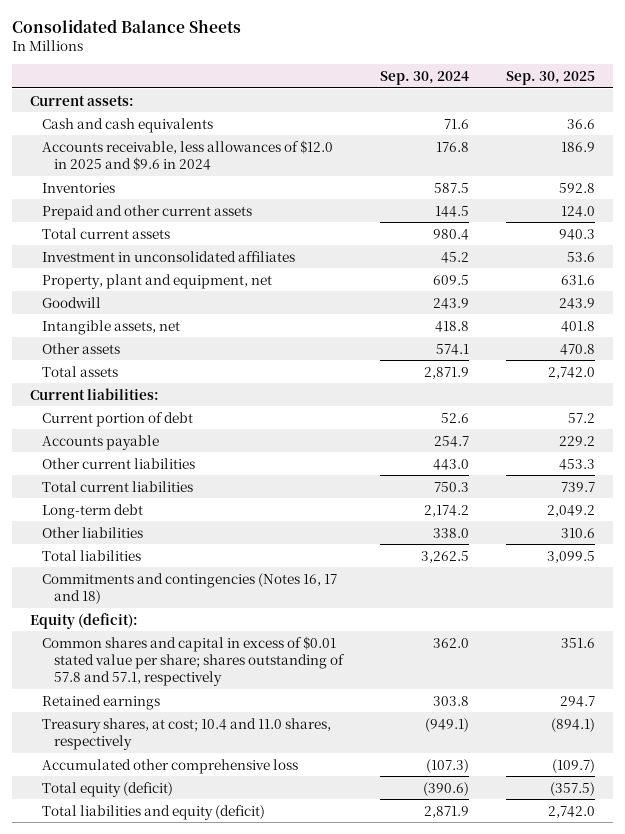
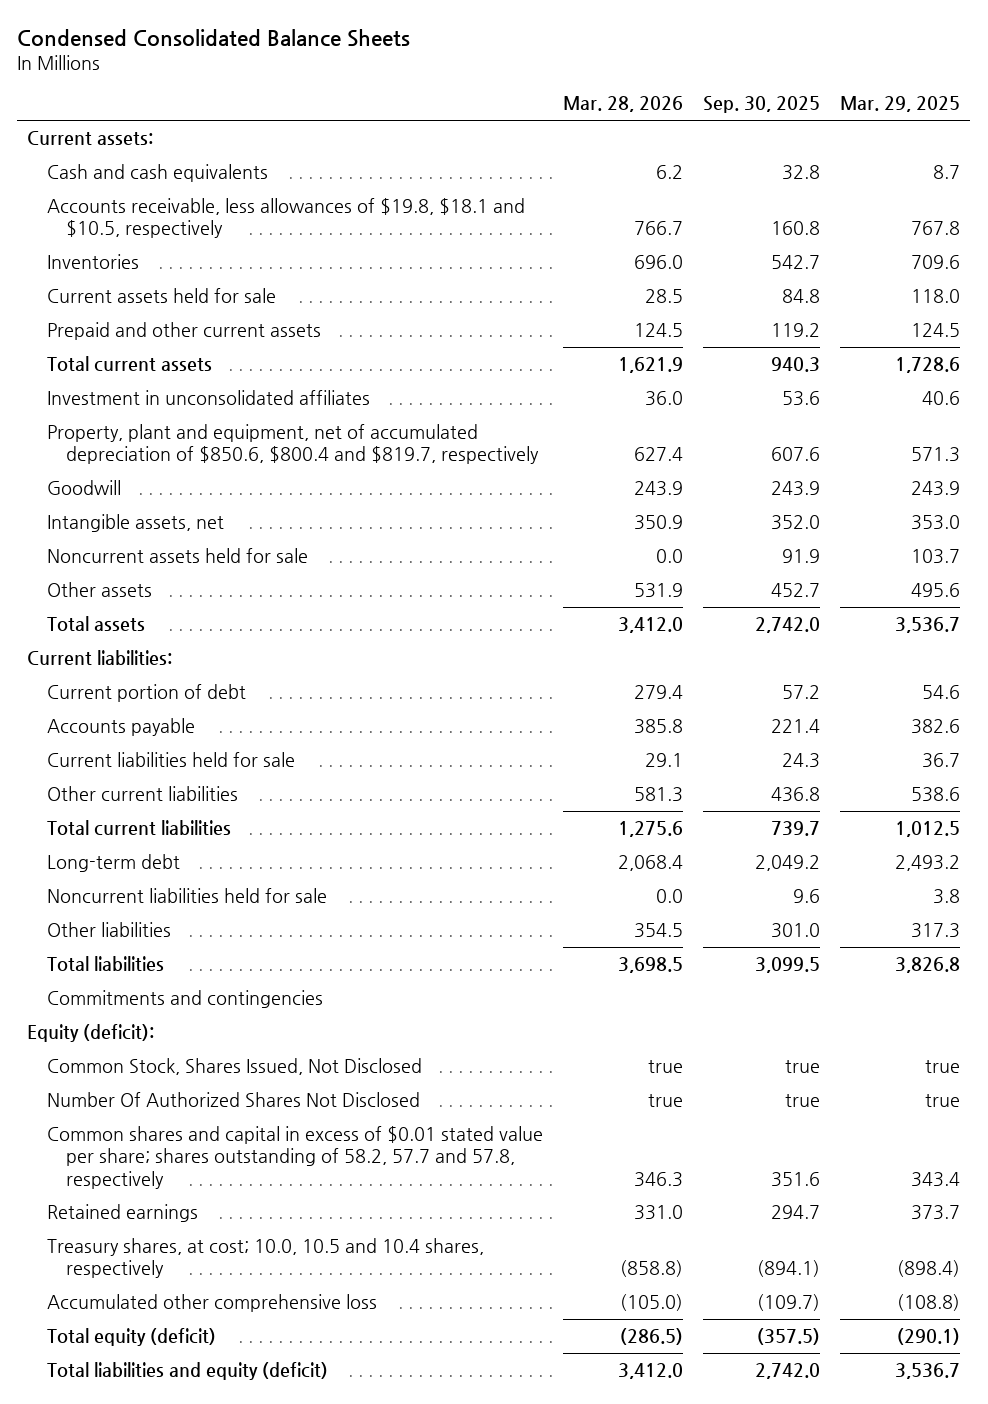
- Consolidated Balance Sheets
+ Condensed Consolidated Balance Sheets
- | Sep. 30, 2024 | Sep. 30, 2025
+ | Mar. 28, 2026 | Sep. 30, 2025 | Mar. 29, 2025
- Cash and cash equivalents | 71.6 | 36.6
- Accounts receivable, less allowances of $12.0 in 2025 and $9.6 in 2024 | 176.8 | 186.9
- Inventories | 587.5 | 592.8
- Prepaid and other current assets | 144.5 | 124.0
+ Cash and cash equivalents | 6.2 | 32.8 | 8.7
+ Accounts receivable, less allowances of $19.8, $18.1 and $10.5, respectively | 766.7 | 160.8 | 767.8
+ Inventories | 696.0 | 542.7 | 709.6
+ Current assets held for sale | 28.5 | 84.8 | 118.0
+ Prepaid and other current assets | 124.5 | 119.2 | 124.5
- Property, plant and equipment, net | 609.5 | 631.6
+ Property, plant and equipment, net of accumulated depreciation of $850.6, $800.4 and $819.7, respectively | 627.4 | 607.6 | 571.3
- Intangible assets, net | 418.8 | 401.8
- Other assets | 574.1 | 470.8
+ Intangible assets, net | 350.9 | 352.0 | 353.0
+ Noncurrent assets held for sale | 0.0 | 91.9 | 103.7
+ Other assets | 531.9 | 452.7 | 495.6
- Accounts payable | 254.7 | 229.2
- Other current liabilities | 443.0 | 453.3
+ Accounts payable | 385.8 | 221.4 | 382.6
+ Current liabilities held for sale | 29.1 | 24.3 | 36.7
+ Other current liabilities | 581.3 | 436.8 | 538.6
- Other liabilities | 338.0 | 310.6
+ Noncurrent liabilities held for sale | 0.0 | 9.6 | 3.8
+ Other liabilities | 354.5 | 301.0 | 317.3
- Commitments and contingencies (Notes 16, 17 and 18)
+ Commitments and contingencies
- Common shares and capital in excess of $0.01 stated value per share; shares outstanding of 57.8 and 57.1, respectively | 362.0 | 351.6
+ Common Stock, Shares Issued, Not Disclosed | true | true | true
+ Number Of Authorized Shares Not Disclosed | true | true | true
+ Common shares and capital in excess of $0.01 stated value per share; shares outstanding of 58.2, 57.7 and 57.8, respectively | 346.3 | 351.6 | 343.4
- Treasury shares, at cost; 10.4 and 11.0 shares, respectively | (949.1) | (894.1)
+ Treasury shares, at cost; 10.0, 10.5 and 10.4 shares, respectively | (858.8) | (894.1) | (898.4)

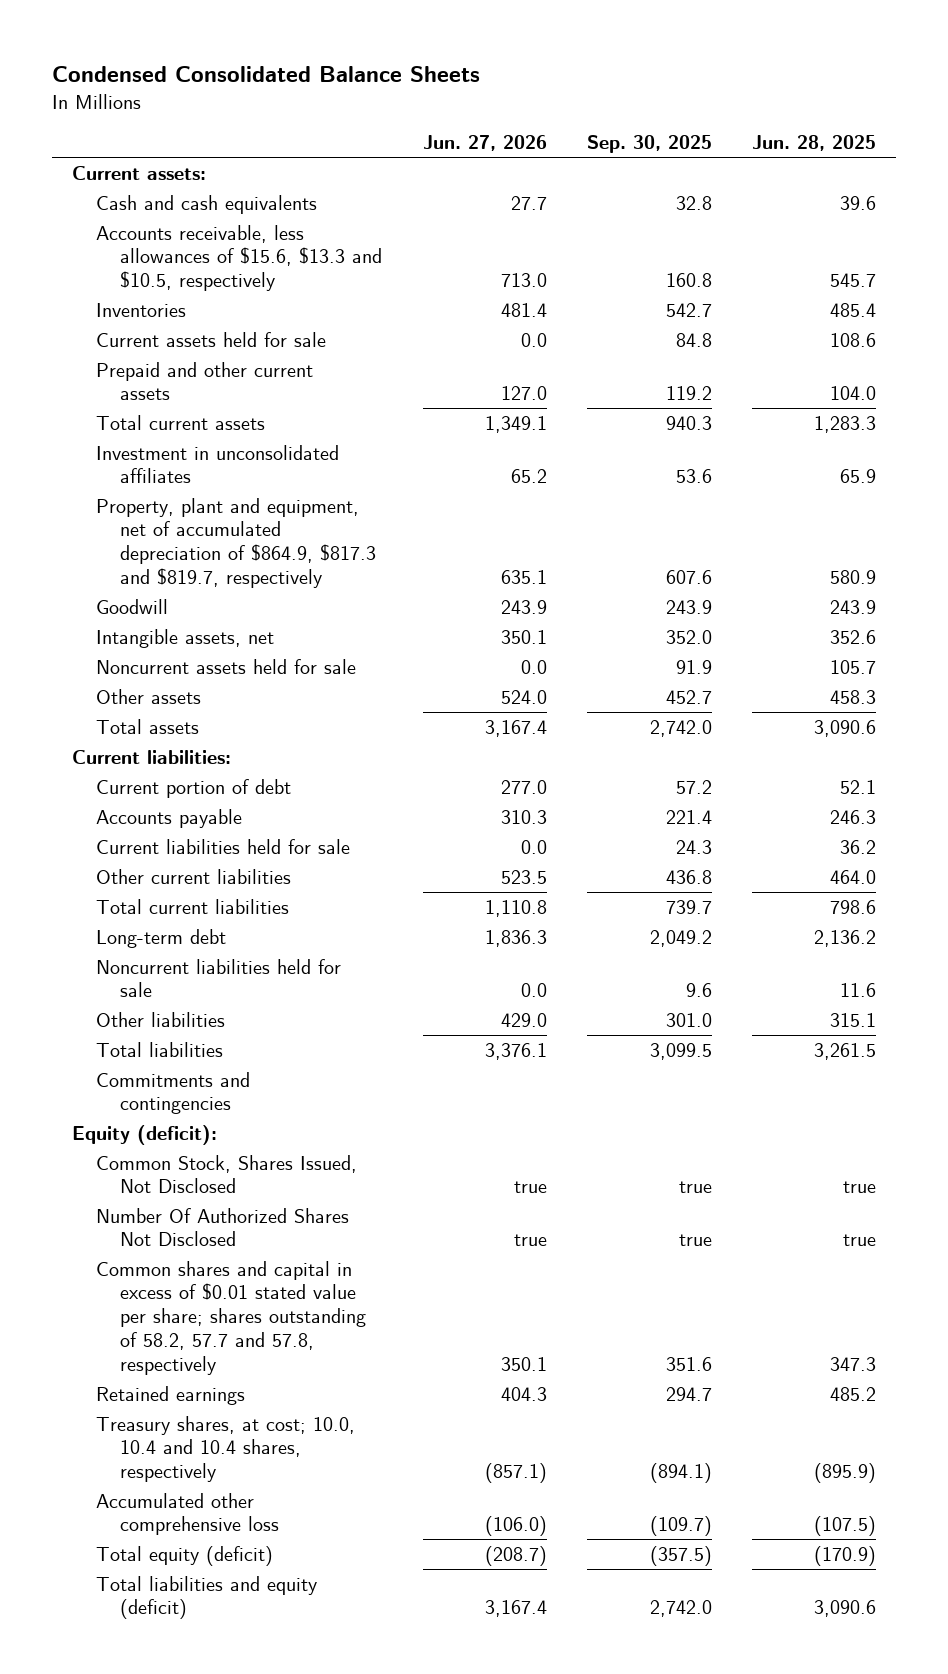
- | Mar. 28, 2026 | Sep. 30, 2025 | Mar. 29, 2025
+ | Jun. 27, 2026 | Sep. 30, 2025 | Jun. 28, 2025
- Accounts receivable, less allowances of $19.8, $18.1 and $10.5, respectively | 766.7 | 160.8 | 767.8
+ Accounts receivable, less allowances of $15.6, $13.3 and $10.5, respectively | 713.0 | 160.8 | 545.7
- Property, plant and equipment, net of accumulated depreciation of $850.6, $800.4 and $819.7, respectively | 627.4 | 607.6 | 571.3
+ Property, plant and equipment, net of accumulated depreciation of $864.9, $817.3 and $819.7, respectively | 635.1 | 607.6 | 580.9
- Treasury shares, at cost; 10.0, 10.5 and 10.4 shares, respectively | (858.8) | (894.1) | (898.4)
+ Treasury shares, at cost; 10.0, 10.4 and 10.4 shares, respectively | (857.1) | (894.1) | (895.9)

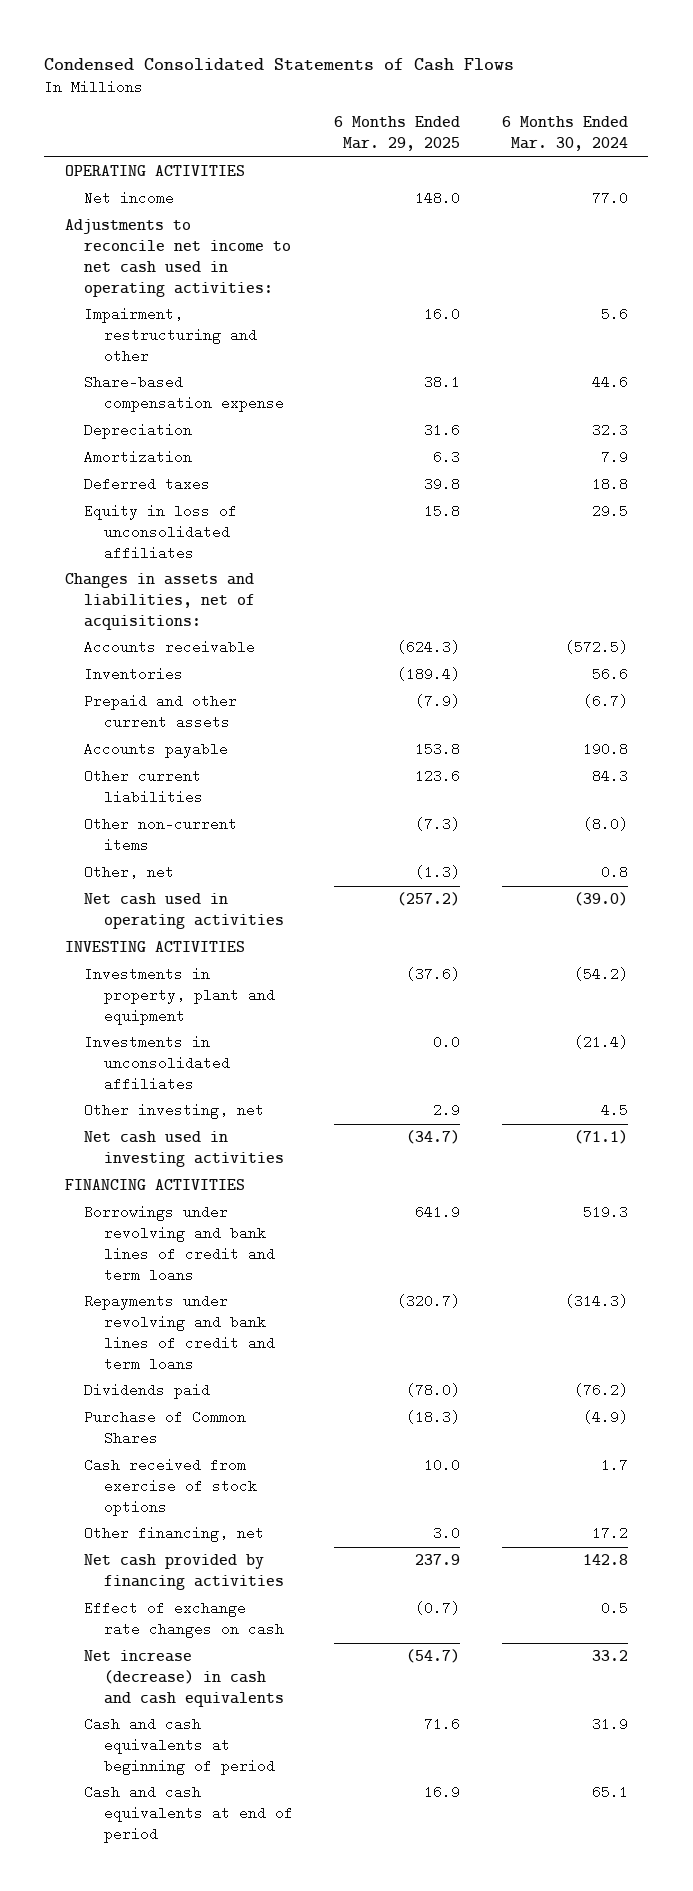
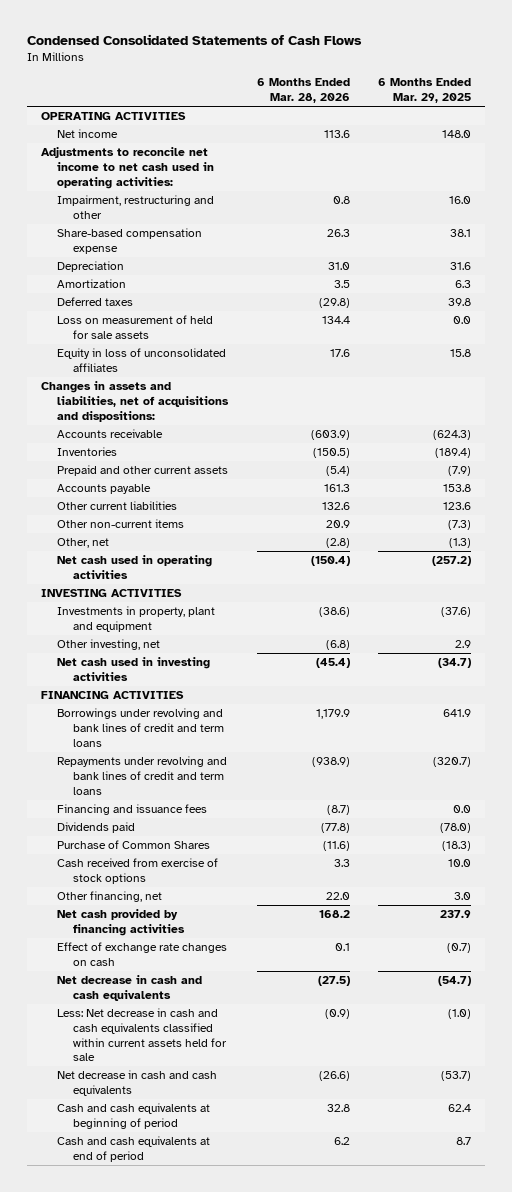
- | 6 Months Ended Mar. 29, 2025 | 6 Months Ended Mar. 30, 2024
+ | 6 Months Ended Mar. 28, 2026 | 6 Months Ended Mar. 29, 2025
+ Loss on measurement of held for sale assets | 134.4 | 0.0
- Changes in assets and liabilities, net of acquisitions:
+ Changes in assets and liabilities, net of acquisitions and dispositions:
- Investments in unconsolidated affiliates | 0.0 | (21.4)
+ Financing and issuance fees | (8.7) | 0.0
- Net increase (decrease) in cash and cash equivalents | (54.7) | 33.2
- Cash and cash equivalents at beginning of period | 71.6 | 31.9
- Cash and cash equivalents at end of period | 16.9 | 65.1
+ Net decrease in cash and cash equivalents | (27.5) | (54.7)
+ Less: Net decrease in cash and cash equivalents classified within current assets held for sale | (0.9) | (1.0)
+ Net decrease in cash and cash equivalents | (26.6) | (53.7)
+ Cash and cash equivalents at beginning of period | 32.8 | 62.4
+ Cash and cash equivalents at end of period | 6.2 | 8.7

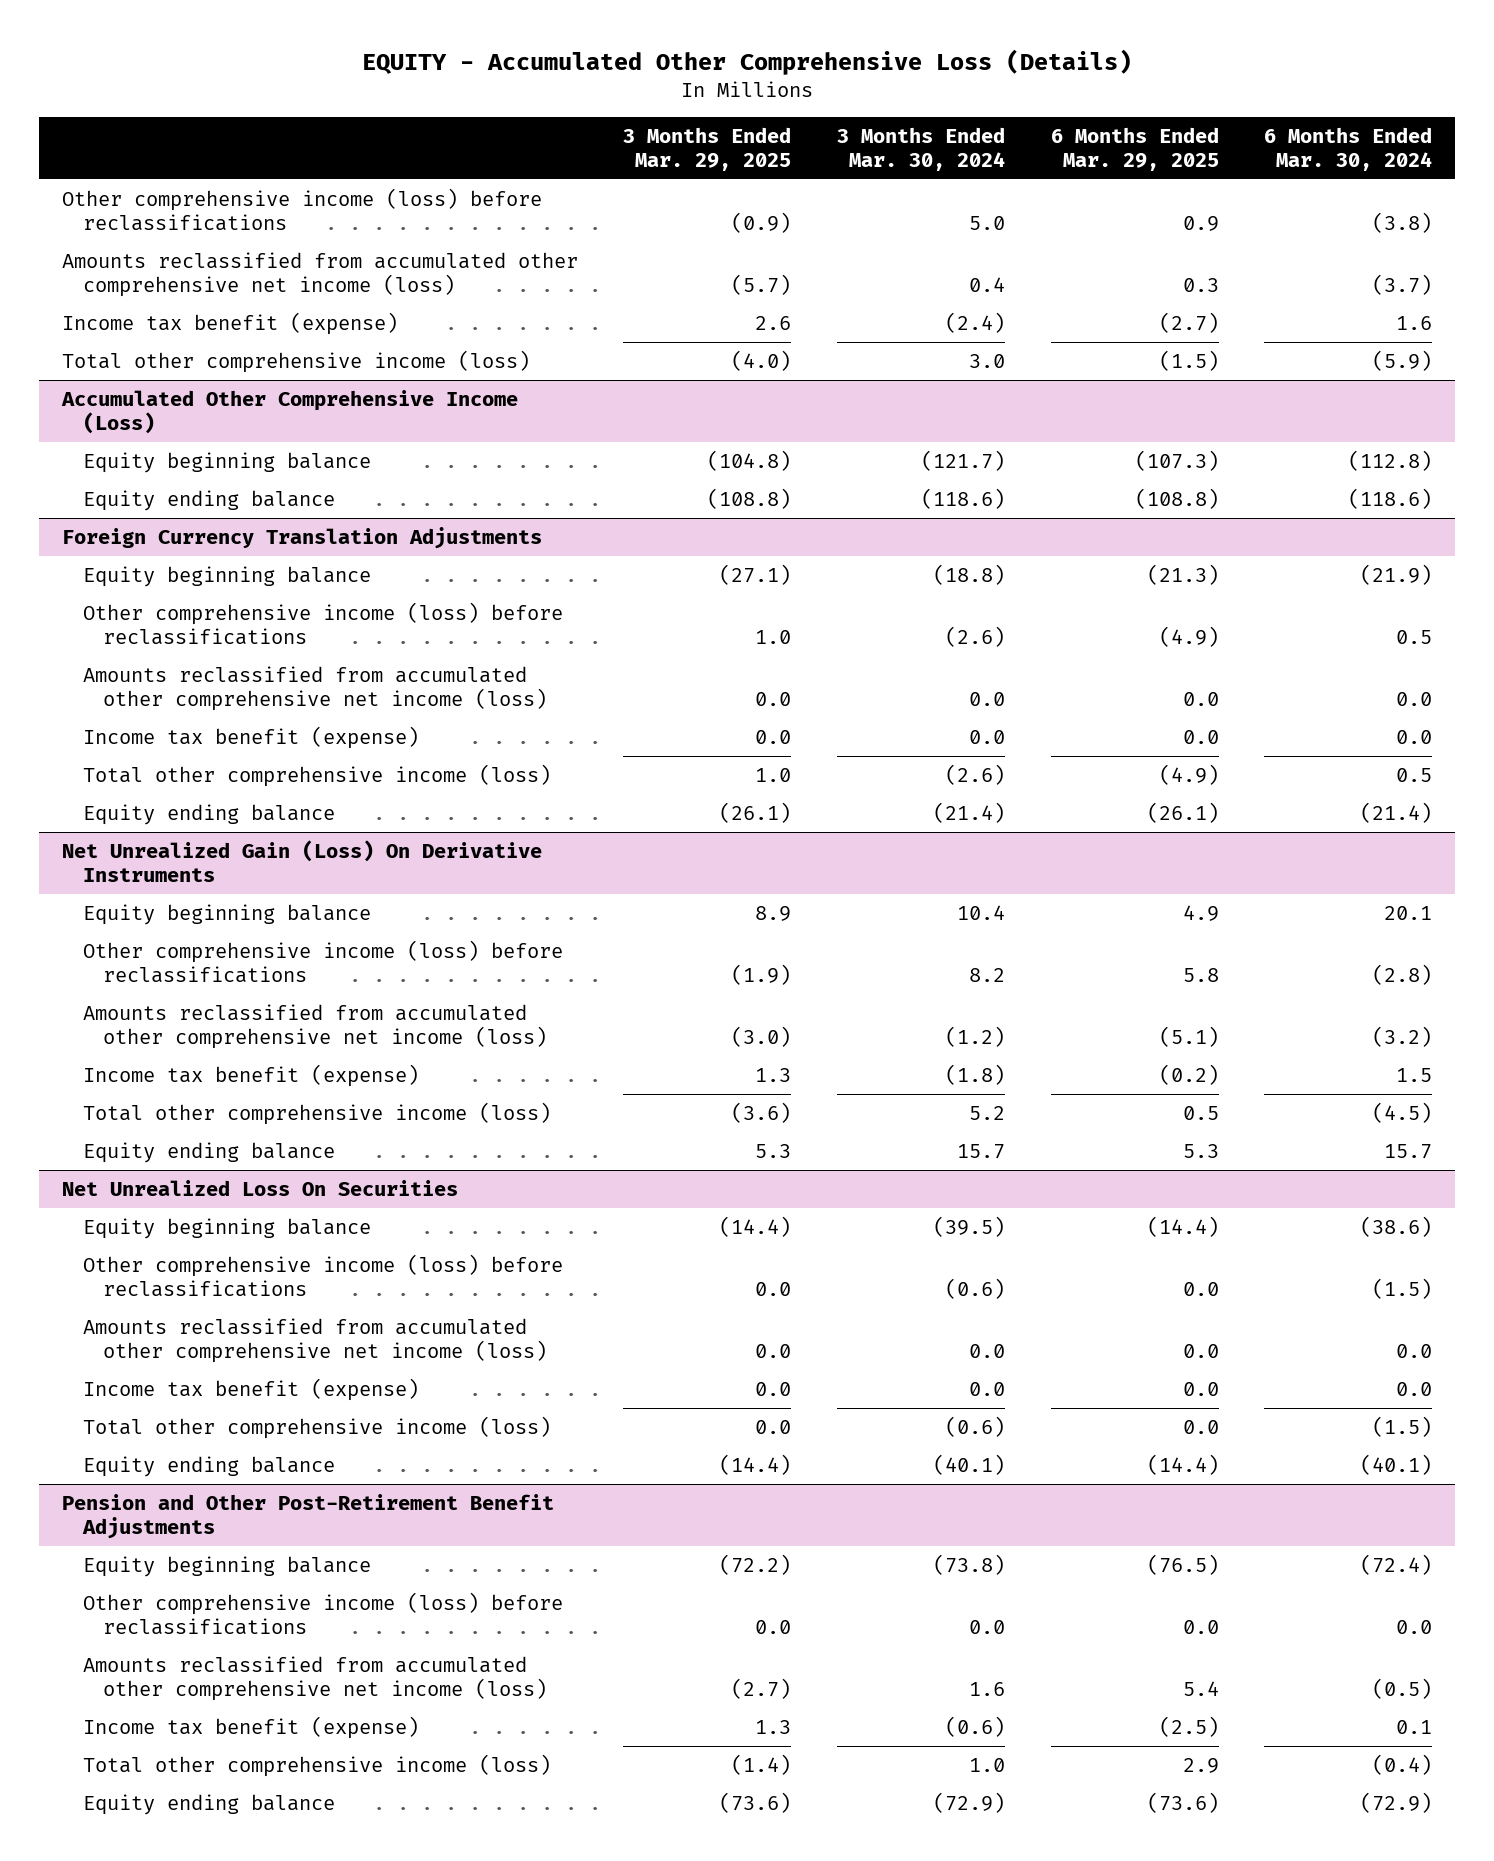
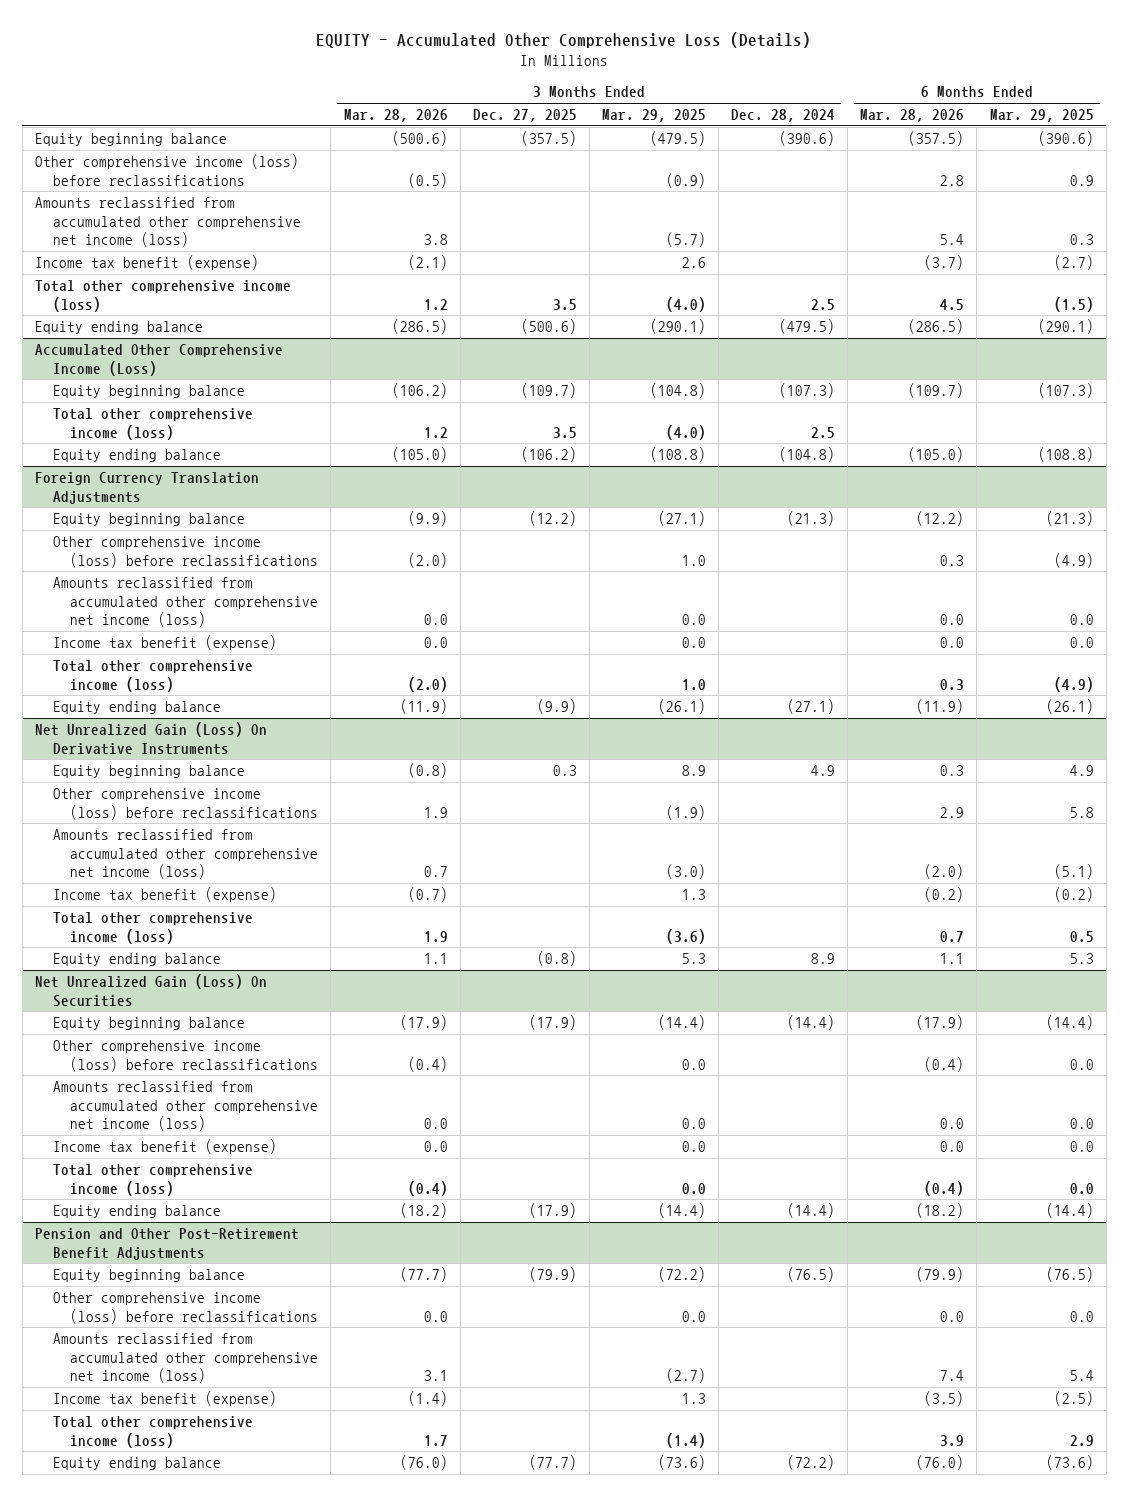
- | 3 Months Ended Mar. 29, 2025 | 3 Months Ended Mar. 30, 2024 | 6 Months Ended Mar. 29, 2025 | 6 Months Ended Mar. 30, 2024
+ | 3 Months Ended Mar. 28, 2026 | 3 Months Ended Dec. 27, 2025 | 3 Months Ended Mar. 29, 2025 | 3 Months Ended Dec. 28, 2024 | 6 Months Ended Mar. 28, 2026 | 6 Months Ended Mar. 29, 2025
+ Equity beginning balance | (500.6) | (357.5) | (479.5) | (390.6) | (357.5) | (390.6)
+ Equity ending balance | (286.5) | (500.6) | (290.1) | (479.5) | (286.5) | (290.1)
@ Accumulated Other Comprehensive Income (Loss)
+ Total other comprehensive income (loss) | 1.2 | 3.5 | (4.0) | 2.5 | |
- Net Unrealized Loss On Securities
+ Net Unrealized Gain (Loss) On Securities

